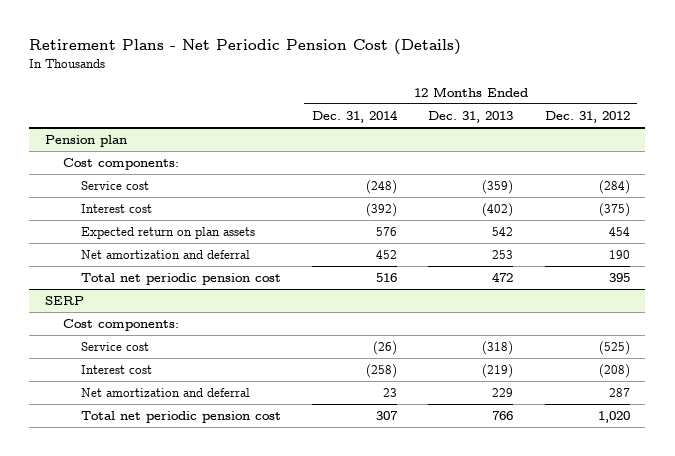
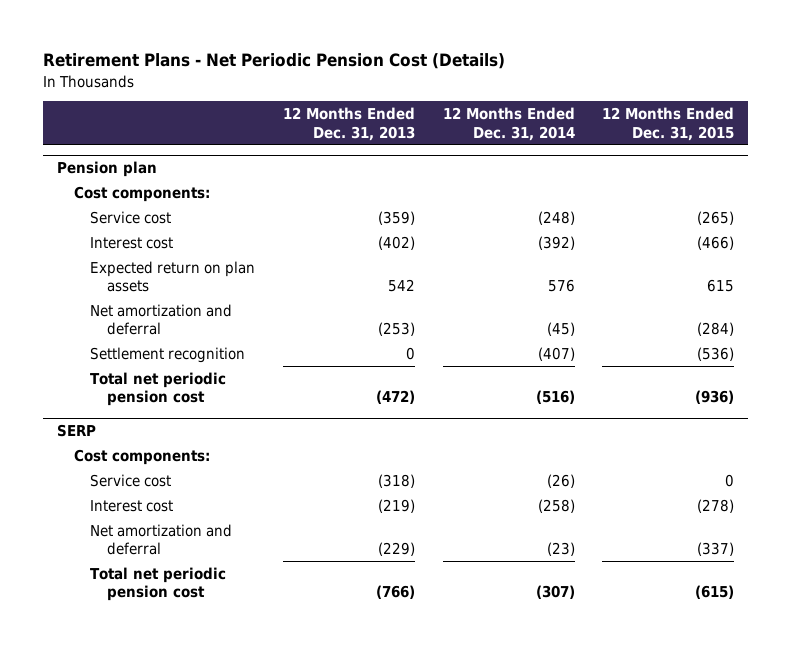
- | 12 Months Ended Dec. 31, 2014 | 12 Months Ended Dec. 31, 2013 | 12 Months Ended Dec. 31, 2012
+ | 12 Months Ended Dec. 31, 2013 | 12 Months Ended Dec. 31, 2014 | 12 Months Ended Dec. 31, 2015
@ Pension plan
- Net amortization and deferral | 452 | 253 | 190
- Total net periodic pension cost | 516 | 472 | 395
+ Net amortization and deferral | (253) | (45) | (284)
+ Settlement recognition | 0 | (407) | (536)
+ Total net periodic pension cost | (472) | (516) | (936)
@ SERP
- Net amortization and deferral | 23 | 229 | 287
- Total net periodic pension cost | 307 | 766 | 1,020
+ Net amortization and deferral | (229) | (23) | (337)
+ Total net periodic pension cost | (766) | (307) | (615)

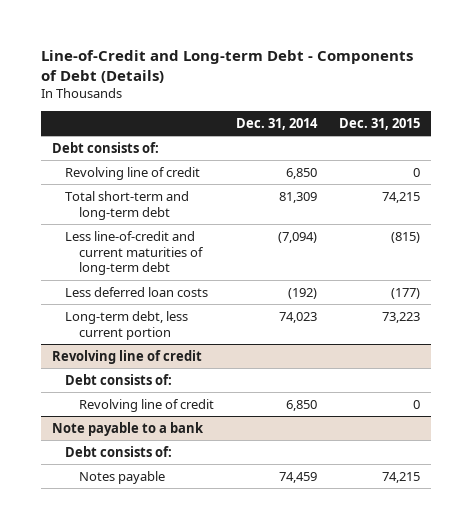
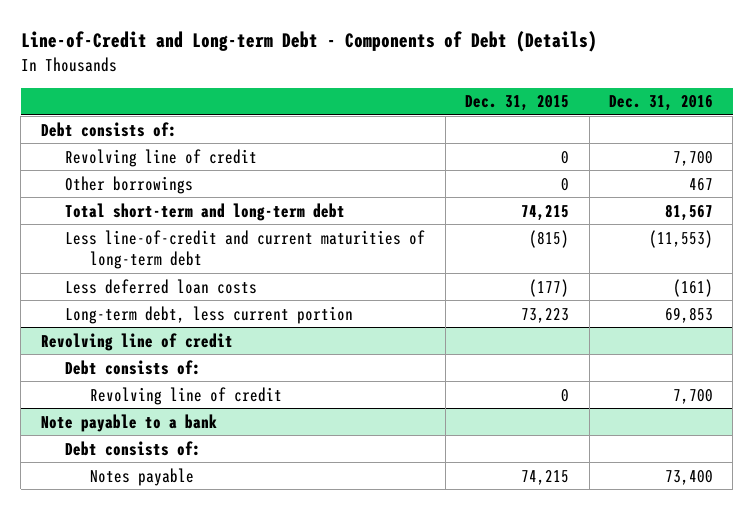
- | Dec. 31, 2014 | Dec. 31, 2015
+ | Dec. 31, 2015 | Dec. 31, 2016
+ Other borrowings | 0 | 467

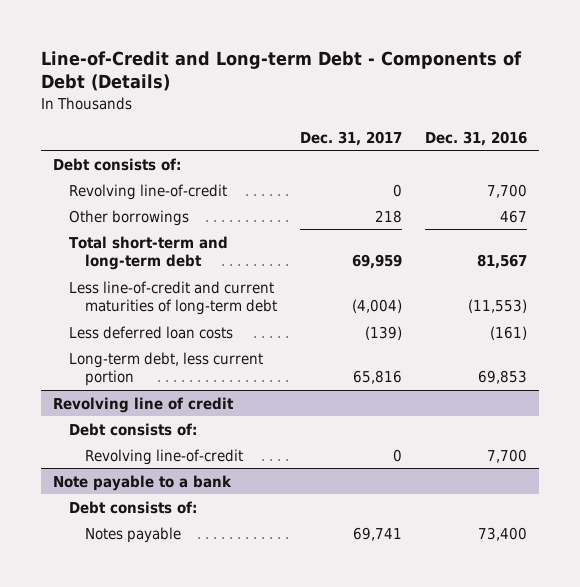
- | Dec. 31, 2015 | Dec. 31, 2016
+ | Dec. 31, 2017 | Dec. 31, 2016
- Revolving line of credit | 0 | 7,700
+ Revolving line-of-credit | 0 | 7,700
@ Revolving line of credit
- Revolving line of credit | 0 | 7,700
+ Revolving line-of-credit | 0 | 7,700

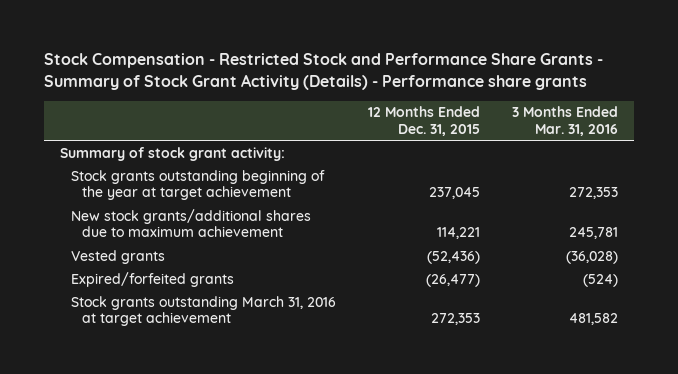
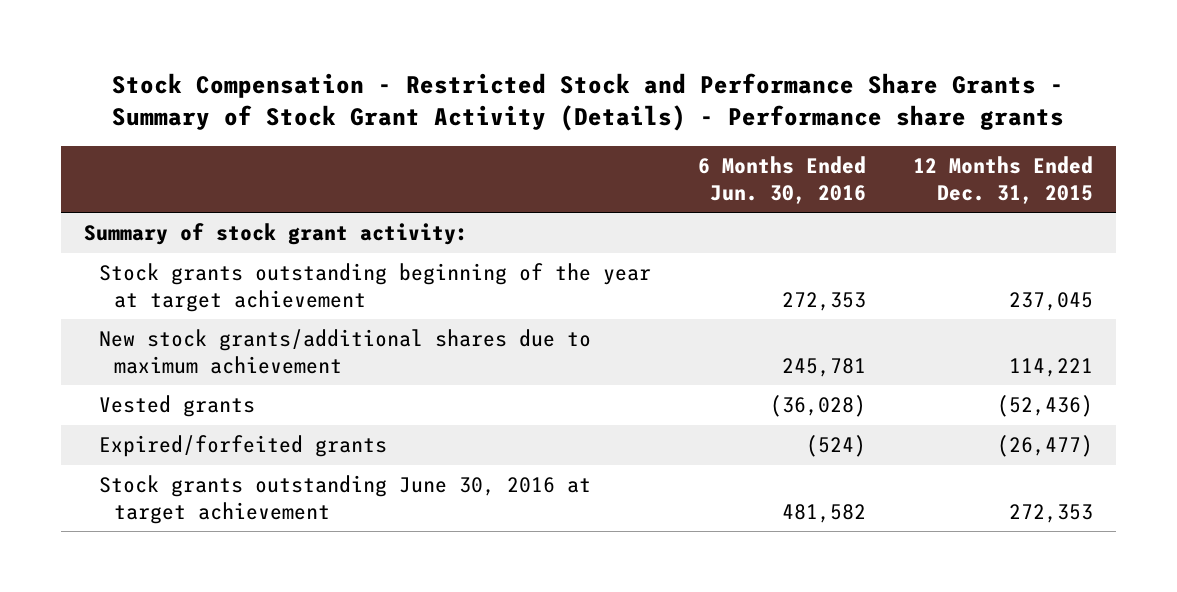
- | 12 Months Ended Dec. 31, 2015 | 3 Months Ended Mar. 31, 2016
+ | 6 Months Ended Jun. 30, 2016 | 12 Months Ended Dec. 31, 2015
- Stock grants outstanding March 31, 2016 at target achievement | 272,353 | 481,582
+ Stock grants outstanding June 30, 2016 at target achievement | 481,582 | 272,353

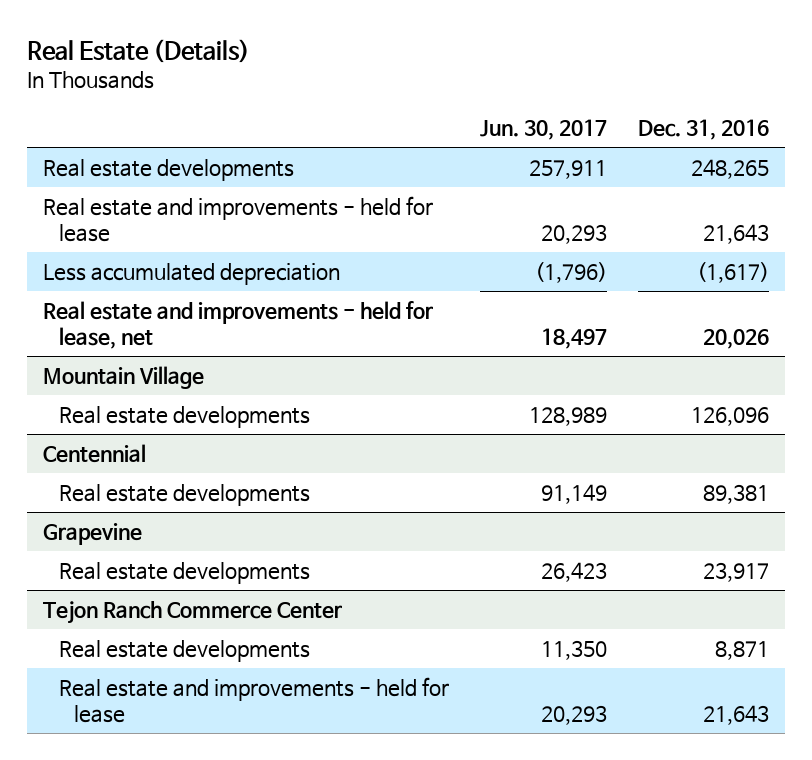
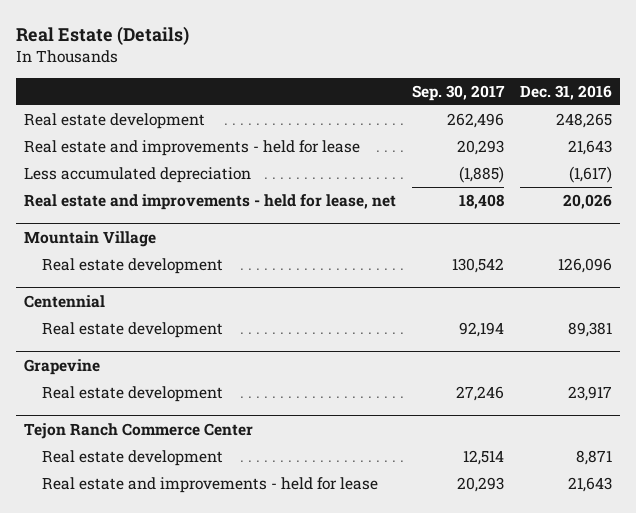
- | Jun. 30, 2017 | Dec. 31, 2016
+ | Sep. 30, 2017 | Dec. 31, 2016
- Real estate developments | 257,911 | 248,265
+ Real estate development | 262,496 | 248,265
@ Mountain Village
- Real estate developments | 128,989 | 126,096
+ Real estate development | 130,542 | 126,096
@ Centennial
- Real estate developments | 91,149 | 89,381
+ Real estate development | 92,194 | 89,381
@ Grapevine
- Real estate developments | 26,423 | 23,917
+ Real estate development | 27,246 | 23,917
@ Tejon Ranch Commerce Center
- Real estate developments | 11,350 | 8,871
+ Real estate development | 12,514 | 8,871

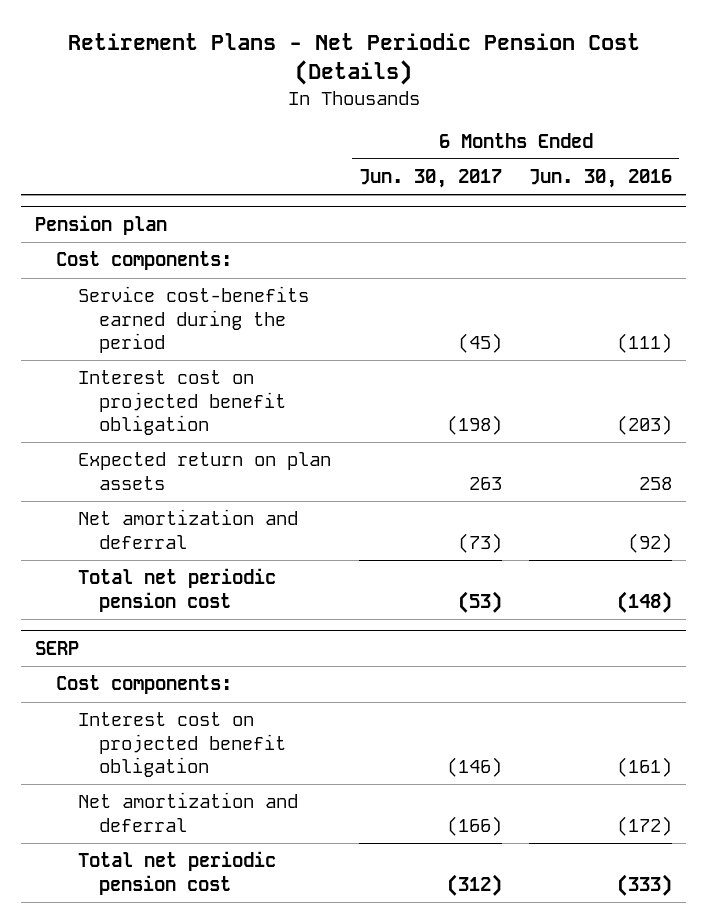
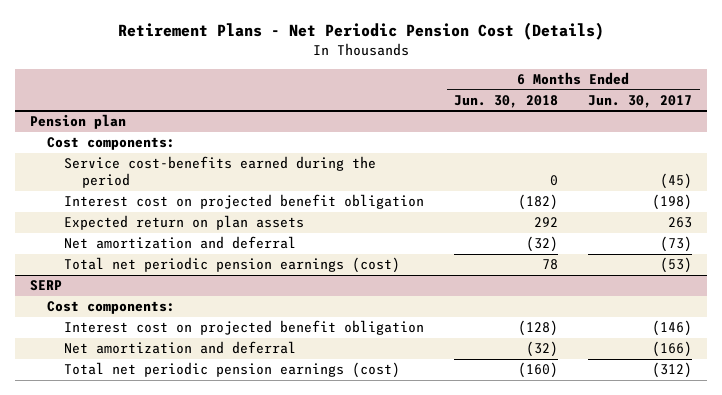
- | 6 Months Ended Jun. 30, 2017 | 6 Months Ended Jun. 30, 2016
+ | 6 Months Ended Jun. 30, 2018 | 6 Months Ended Jun. 30, 2017
@ Pension plan
- Total net periodic pension cost | (53) | (148)
+ Total net periodic pension earnings (cost) | 78 | (53)
@ SERP
- Total net periodic pension cost | (312) | (333)
+ Total net periodic pension earnings (cost) | (160) | (312)

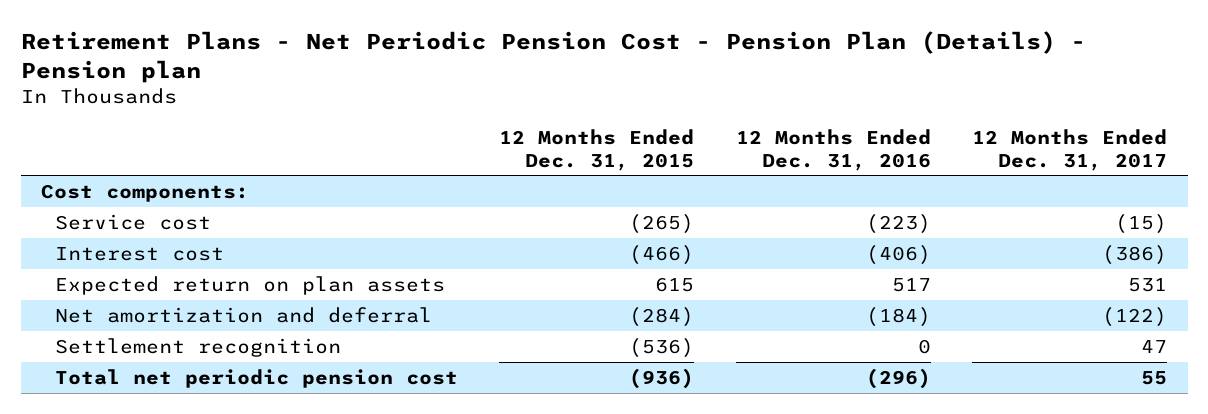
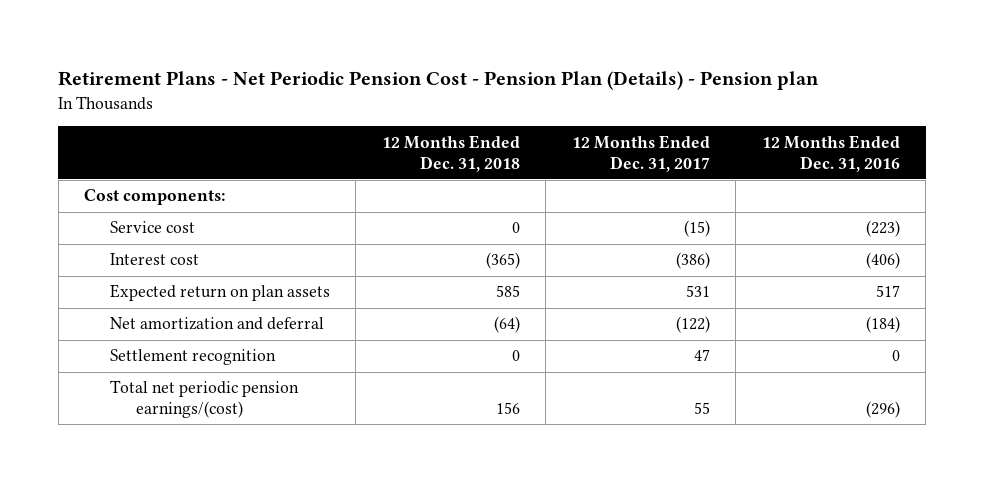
- | 12 Months Ended Dec. 31, 2015 | 12 Months Ended Dec. 31, 2016 | 12 Months Ended Dec. 31, 2017
+ | 12 Months Ended Dec. 31, 2018 | 12 Months Ended Dec. 31, 2017 | 12 Months Ended Dec. 31, 2016
- Total net periodic pension cost | (936) | (296) | 55
+ Total net periodic pension earnings/(cost) | 156 | 55 | (296)

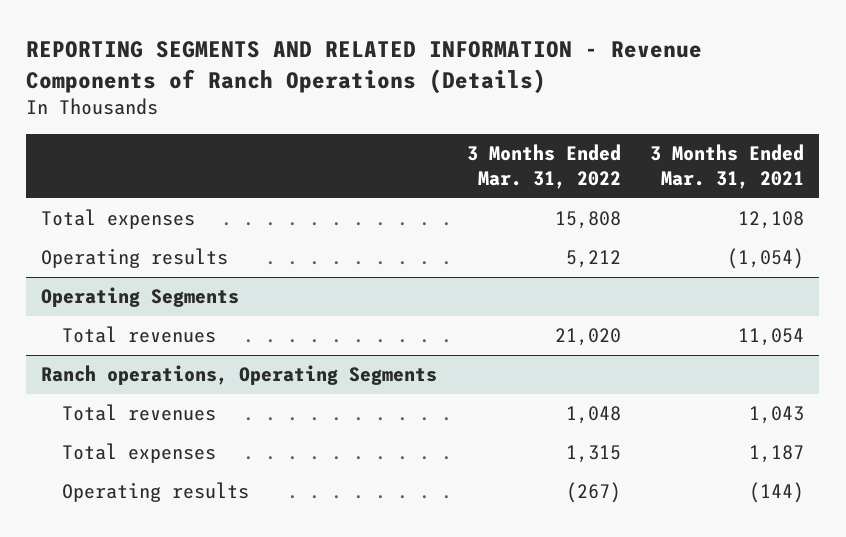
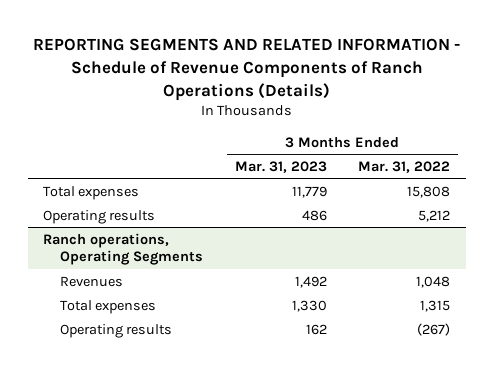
- REPORTING SEGMENTS AND RELATED INFORMATION - Revenue Components of Ranch Operations (Details)
+ REPORTING SEGMENTS AND RELATED INFORMATION - Schedule of Revenue Components of Ranch Operations (Details)
- | 3 Months Ended Mar. 31, 2022 | 3 Months Ended Mar. 31, 2021
+ | 3 Months Ended Mar. 31, 2023 | 3 Months Ended Mar. 31, 2022
- Operating Segments
- Total revenues | 21,020 | 11,054
@ Ranch operations, Operating Segments
- Total revenues | 1,048 | 1,043
+ Revenues | 1,492 | 1,048

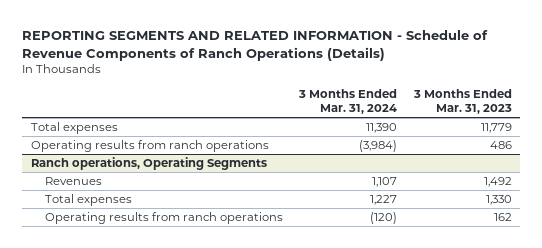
- | 3 Months Ended Mar. 31, 2023 | 3 Months Ended Mar. 31, 2022
+ | 3 Months Ended Mar. 31, 2024 | 3 Months Ended Mar. 31, 2023
- Operating results | 486 | 5,212
+ Operating results from ranch operations | (3,984) | 486
@ Ranch operations, Operating Segments
- Operating results | 162 | (267)
+ Operating results from ranch operations | (120) | 162

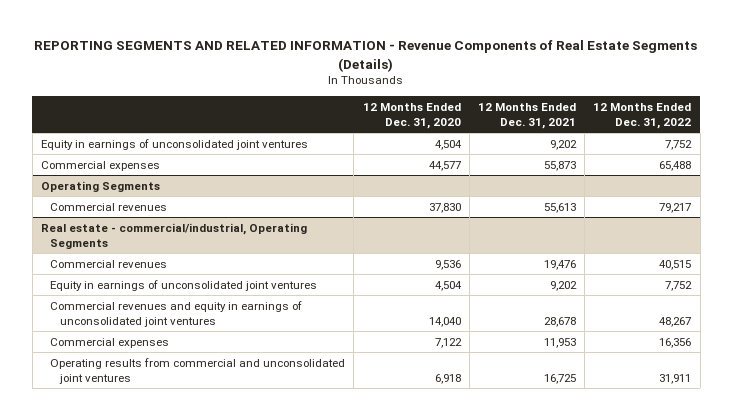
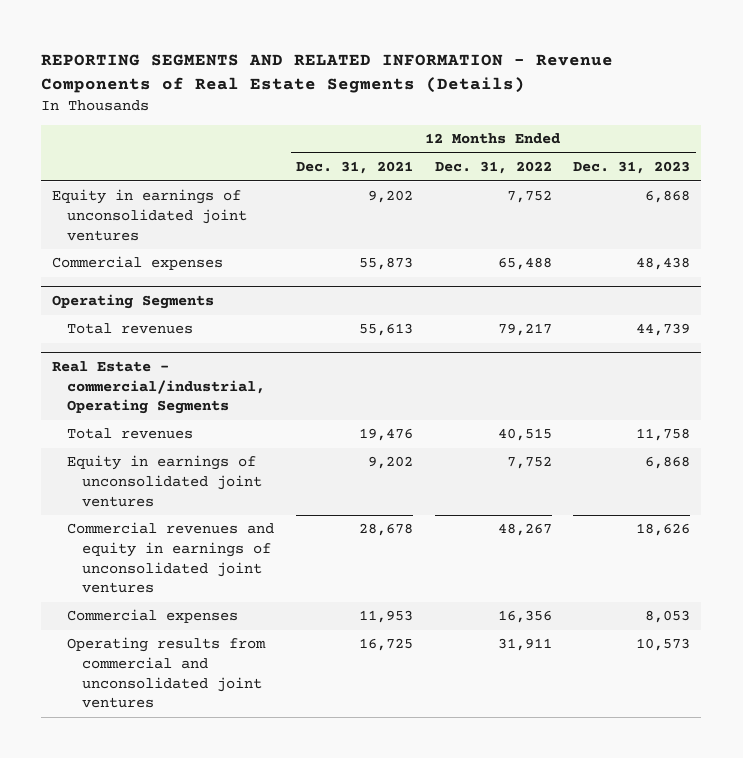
- | 12 Months Ended Dec. 31, 2020 | 12 Months Ended Dec. 31, 2021 | 12 Months Ended Dec. 31, 2022
+ | 12 Months Ended Dec. 31, 2021 | 12 Months Ended Dec. 31, 2022 | 12 Months Ended Dec. 31, 2023
@ Operating Segments
- Commercial revenues | 37,830 | 55,613 | 79,217
- Real estate - commercial/industrial, Operating Segments
- Commercial revenues | 9,536 | 19,476 | 40,515
@ Operating Segments
+ Total revenues | 55,613 | 79,217 | 44,739
+ Real Estate - commercial/industrial, Operating Segments
+ Total revenues | 19,476 | 40,515 | 11,758

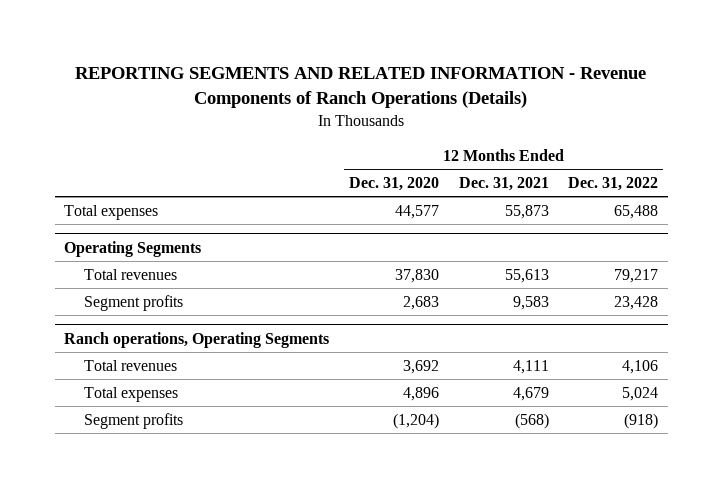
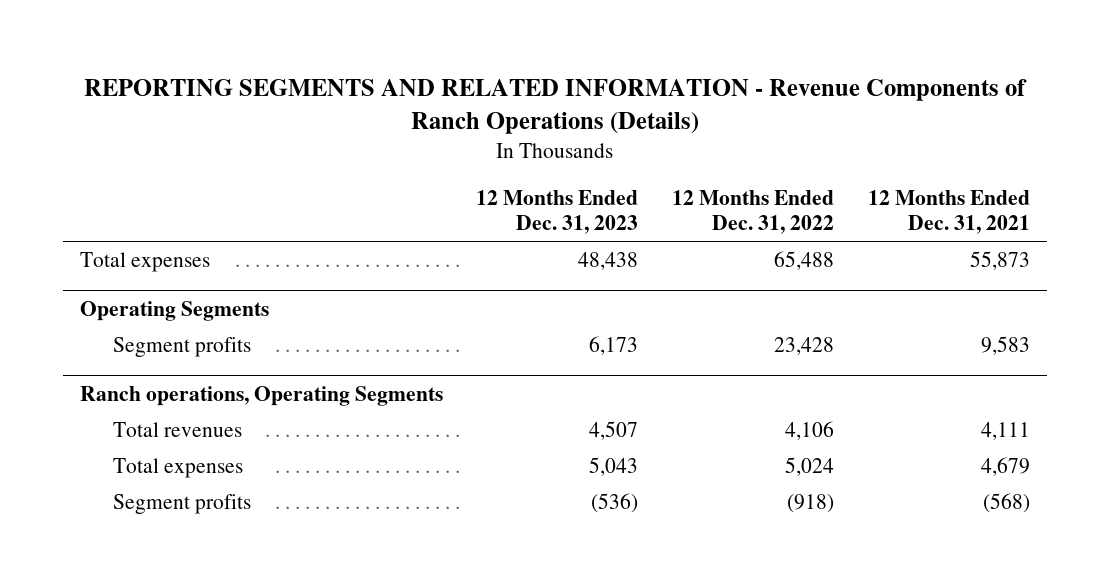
- | 12 Months Ended Dec. 31, 2020 | 12 Months Ended Dec. 31, 2021 | 12 Months Ended Dec. 31, 2022
+ | 12 Months Ended Dec. 31, 2023 | 12 Months Ended Dec. 31, 2022 | 12 Months Ended Dec. 31, 2021
@ Operating Segments
- Total revenues | 37,830 | 55,613 | 79,217

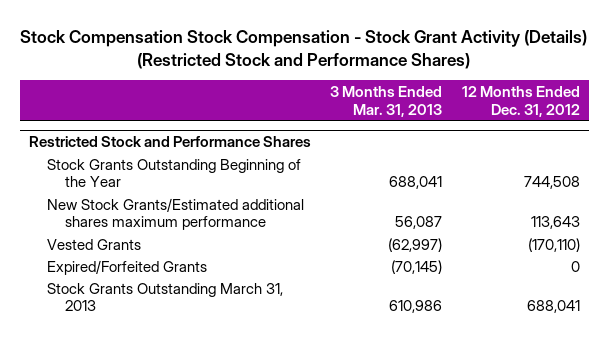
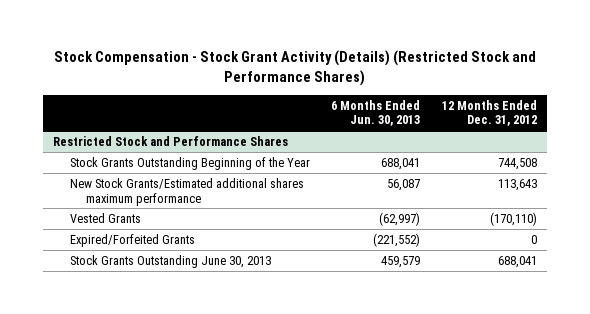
- Stock Compensation Stock Compensation - Stock Grant Activity (Details) (Restricted Stock and Performance Shares)
+ Stock Compensation - Stock Grant Activity (Details) (Restricted Stock and Performance Shares)
- | 3 Months Ended Mar. 31, 2013 | 12 Months Ended Dec. 31, 2012
+ | 6 Months Ended Jun. 30, 2013 | 12 Months Ended Dec. 31, 2012
@ Restricted Stock and Performance Shares
- Stock Grants Outstanding March 31, 2013 | 610,986 | 688,041
+ Stock Grants Outstanding June 30, 2013 | 459,579 | 688,041

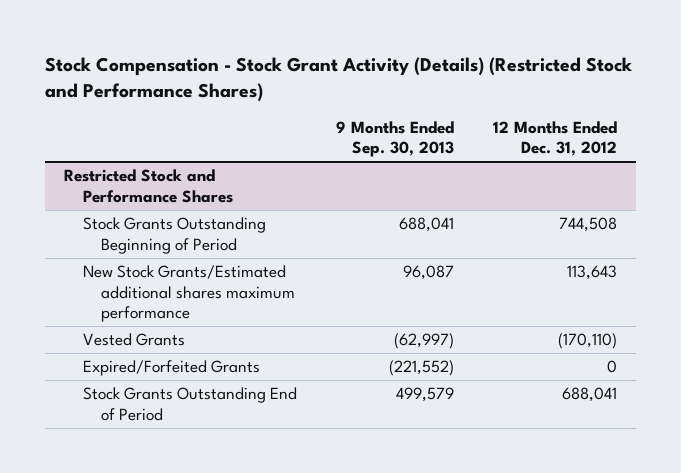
- | 6 Months Ended Jun. 30, 2013 | 12 Months Ended Dec. 31, 2012
+ | 9 Months Ended Sep. 30, 2013 | 12 Months Ended Dec. 31, 2012
@ Restricted Stock and Performance Shares
- Stock Grants Outstanding Beginning of the Year | 688,041 | 744,508
+ Stock Grants Outstanding Beginning of Period | 688,041 | 744,508
- Stock Grants Outstanding June 30, 2013 | 459,579 | 688,041
+ Stock Grants Outstanding End of Period | 499,579 | 688,041

